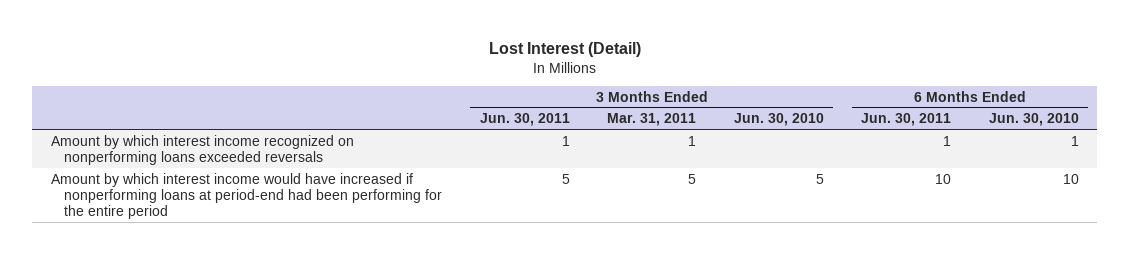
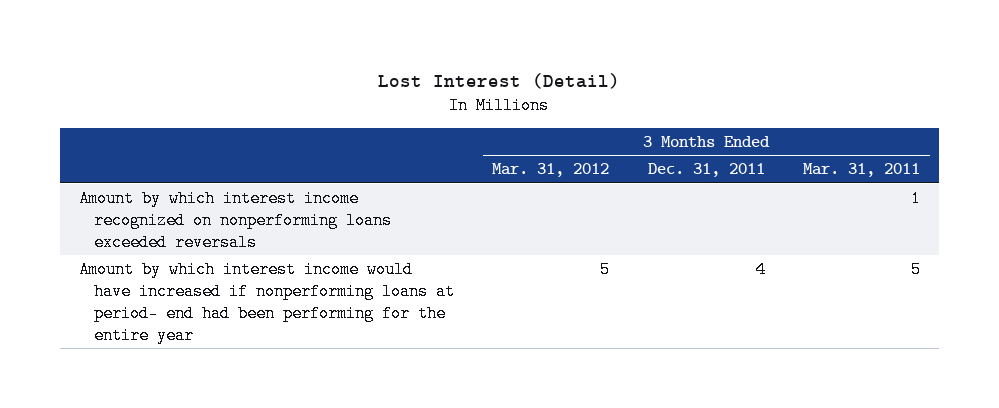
- | 3 Months Ended Jun. 30, 2011 | 3 Months Ended Mar. 31, 2011 | 3 Months Ended Jun. 30, 2010 | 6 Months Ended Jun. 30, 2011 | 6 Months Ended Jun. 30, 2010
+ | 3 Months Ended Mar. 31, 2012 | 3 Months Ended Dec. 31, 2011 | 3 Months Ended Mar. 31, 2011
- Amount by which interest income would have increased if nonperforming loans at period-end had been performing for the entire period | 5 | 5 | 5 | 10 | 10
+ Amount by which interest income would have increased if nonperforming loans at period- end had been performing for the entire year | 5 | 4 | 5

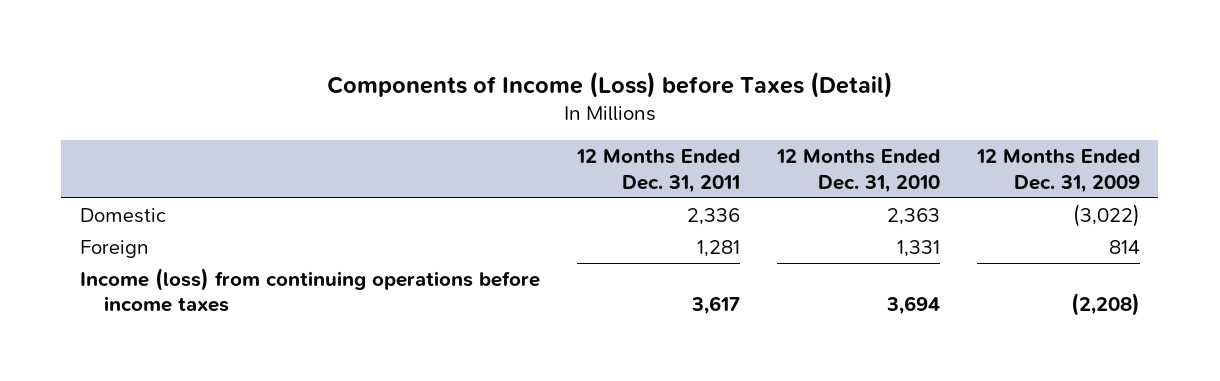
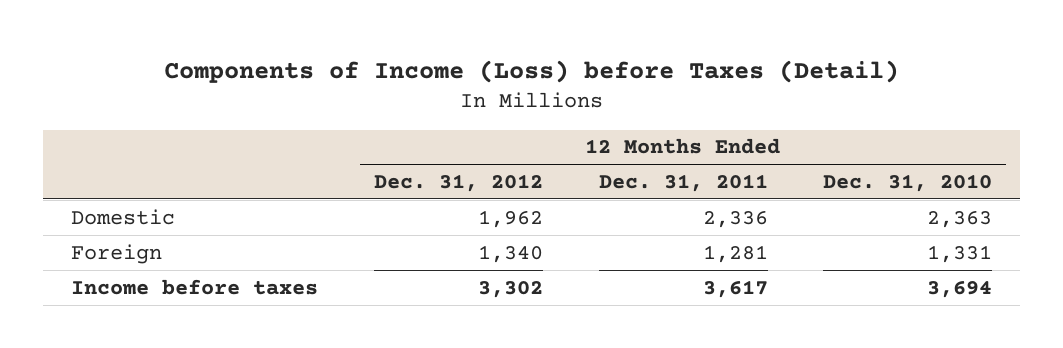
- | 12 Months Ended Dec. 31, 2011 | 12 Months Ended Dec. 31, 2010 | 12 Months Ended Dec. 31, 2009
+ | 12 Months Ended Dec. 31, 2012 | 12 Months Ended Dec. 31, 2011 | 12 Months Ended Dec. 31, 2010
- Income (loss) from continuing operations before income taxes | 3,617 | 3,694 | (2,208)
+ Income before taxes | 3,302 | 3,617 | 3,694

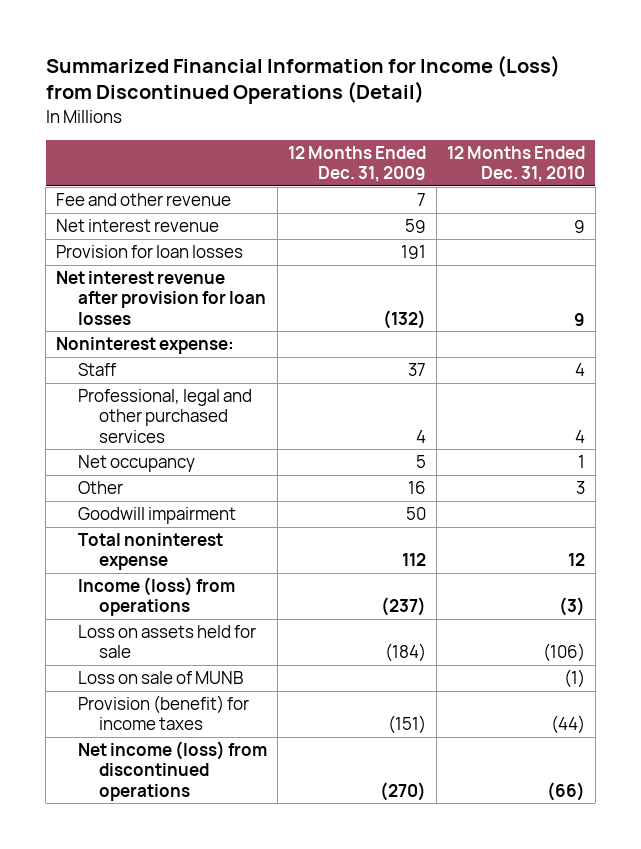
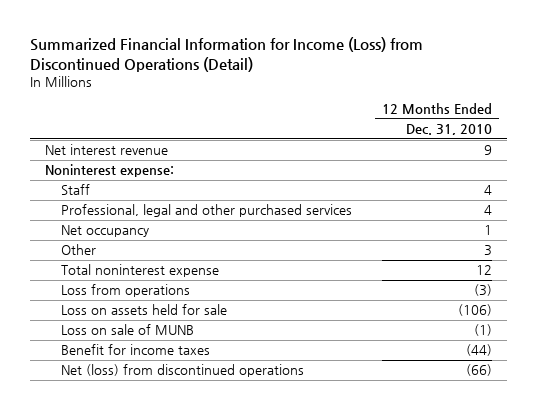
- | 12 Months Ended Dec. 31, 2009 | 12 Months Ended Dec. 31, 2010
+ | 12 Months Ended Dec. 31, 2010
- Fee and other revenue | 7 |
- Provision for loan losses | 191 |
- Net interest revenue after provision for loan losses | (132) | 9
- Goodwill impairment | 50 |
- Income (loss) from operations | (237) | (3)
+ Loss from operations | (3)
- Provision (benefit) for income taxes | (151) | (44)
- Net income (loss) from discontinued operations | (270) | (66)
+ Benefit for income taxes | (44)
+ Net (loss) from discontinued operations | (66)

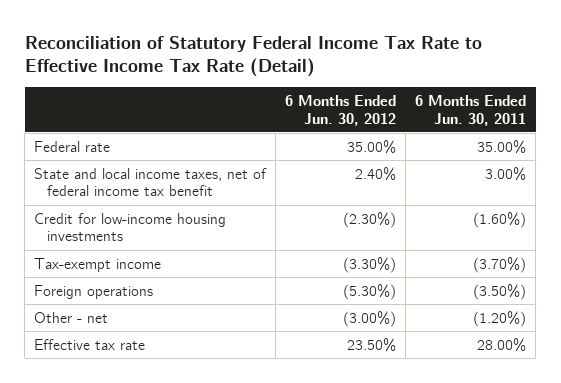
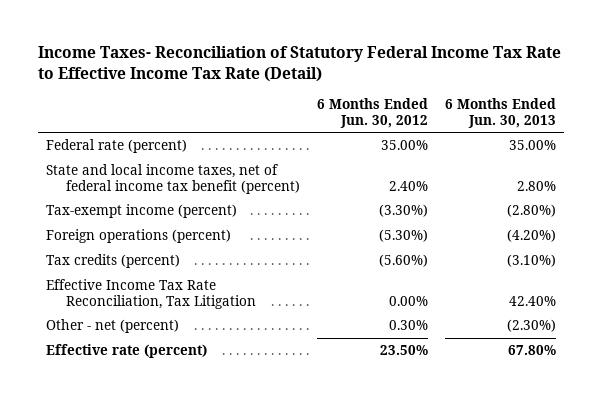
- Reconciliation of Statutory Federal Income Tax Rate to Effective Income Tax Rate (Detail)
+ Income Taxes- Reconciliation of Statutory Federal Income Tax Rate to Effective Income Tax Rate (Detail)
- | 6 Months Ended Jun. 30, 2012 | 6 Months Ended Jun. 30, 2011
+ | 6 Months Ended Jun. 30, 2012 | 6 Months Ended Jun. 30, 2013
- Federal rate | 35.00% | 35.00%
- State and local income taxes, net of federal income tax benefit | 2.40% | 3.00%
- Credit for low-income housing investments | (2.30%) | (1.60%)
- Tax-exempt income | (3.30%) | (3.70%)
- Foreign operations | (5.30%) | (3.50%)
- Other - net | (3.00%) | (1.20%)
- Effective tax rate | 23.50% | 28.00%
+ Federal rate (percent) | 35.00% | 35.00%
+ State and local income taxes, net of federal income tax benefit (percent) | 2.40% | 2.80%
+ Tax-exempt income (percent) | (3.30%) | (2.80%)
+ Foreign operations (percent) | (5.30%) | (4.20%)
+ Tax credits (percent) | (5.60%) | (3.10%)
+ Effective Income Tax Rate Reconciliation, Tax Litigation | 0.00% | 42.40%
+ Other - net (percent) | 0.30% | (2.30%)
+ Effective rate (percent) | 23.50% | 67.80%

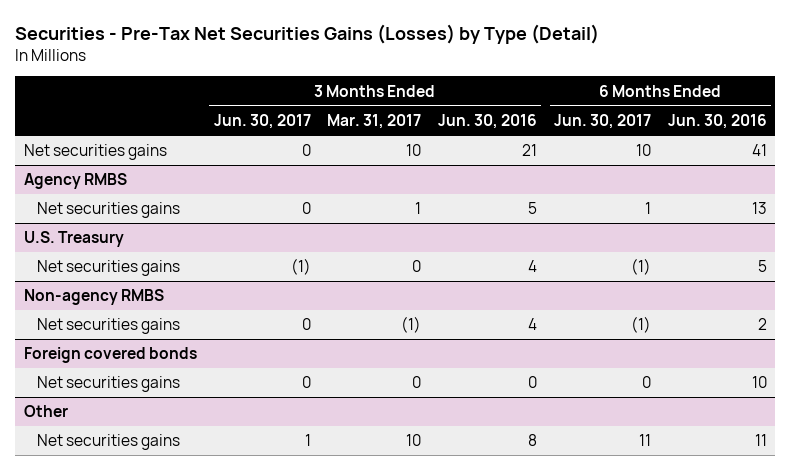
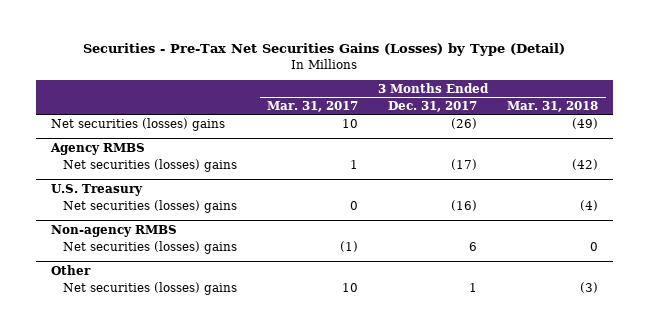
- | 3 Months Ended Jun. 30, 2017 | 3 Months Ended Mar. 31, 2017 | 3 Months Ended Jun. 30, 2016 | 6 Months Ended Jun. 30, 2017 | 6 Months Ended Jun. 30, 2016
+ | 3 Months Ended Mar. 31, 2017 | 3 Months Ended Dec. 31, 2017 | 3 Months Ended Mar. 31, 2018
- Net securities gains | 0 | 10 | 21 | 10 | 41
+ Net securities (losses) gains | 10 | (26) | (49)
@ Agency RMBS
- Net securities gains | 0 | 1 | 5 | 1 | 13
+ Net securities (losses) gains | 1 | (17) | (42)
@ U.S. Treasury
- Net securities gains | (1) | 0 | 4 | (1) | 5
+ Net securities (losses) gains | 0 | (16) | (4)
@ Non-agency RMBS
- Net securities gains | 0 | (1) | 4 | (1) | 2
- Foreign covered bonds
- Net securities gains | 0 | 0 | 0 | 0 | 10
@ Non-agency RMBS
+ Net securities (losses) gains | (1) | 6 | 0
@ Other
- Net securities gains | 1 | 10 | 8 | 11 | 11
+ Net securities (losses) gains | 10 | 1 | (3)

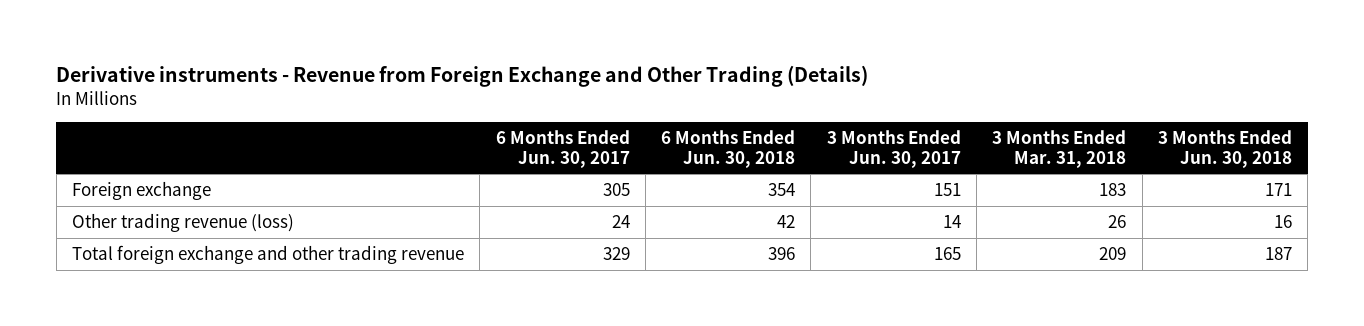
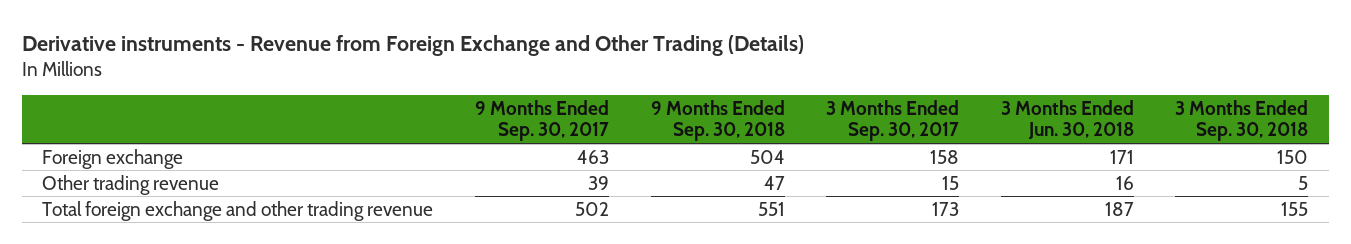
- | 6 Months Ended Jun. 30, 2017 | 6 Months Ended Jun. 30, 2018 | 3 Months Ended Jun. 30, 2017 | 3 Months Ended Mar. 31, 2018 | 3 Months Ended Jun. 30, 2018
+ | 9 Months Ended Sep. 30, 2017 | 9 Months Ended Sep. 30, 2018 | 3 Months Ended Sep. 30, 2017 | 3 Months Ended Jun. 30, 2018 | 3 Months Ended Sep. 30, 2018
- Other trading revenue (loss) | 24 | 42 | 14 | 26 | 16
+ Other trading revenue | 39 | 47 | 15 | 16 | 5

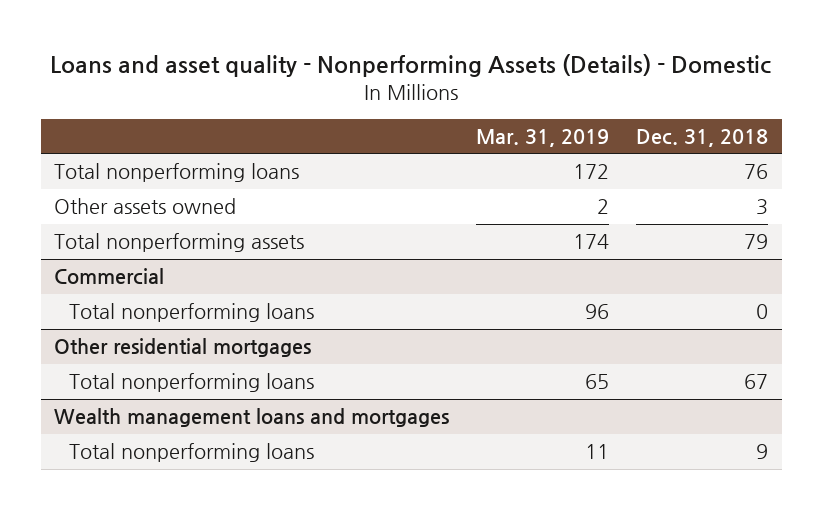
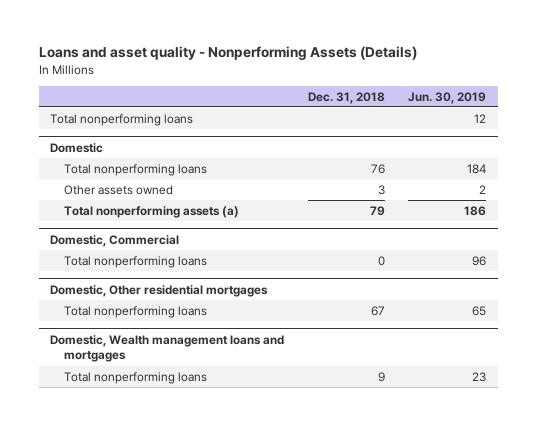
- Loans and asset quality - Nonperforming Assets (Details) - Domestic
+ Loans and asset quality - Nonperforming Assets (Details)
- | Mar. 31, 2019 | Dec. 31, 2018
+ | Dec. 31, 2018 | Jun. 30, 2019
+ Total nonperforming loans | | 12
+ Domestic
- Total nonperforming assets | 174 | 79
- Commercial
+ Total nonperforming assets (a) | 79 | 186
+ Domestic, Commercial
- Other residential mortgages
+ Domestic, Other residential mortgages
- Wealth management loans and mortgages
+ Domestic, Wealth management loans and mortgages

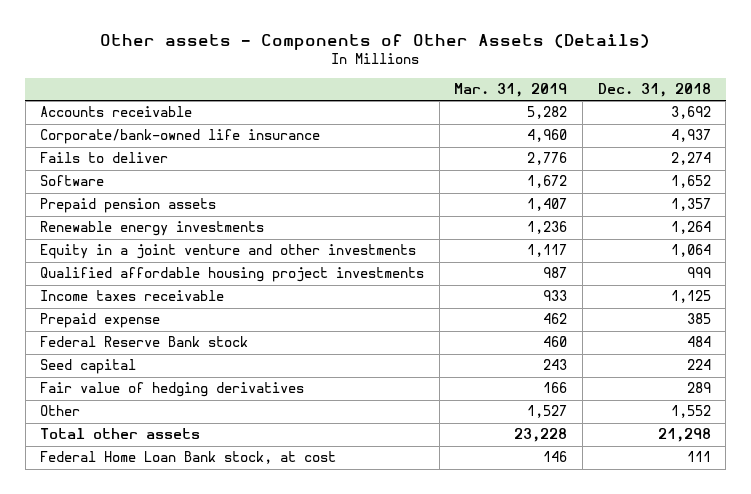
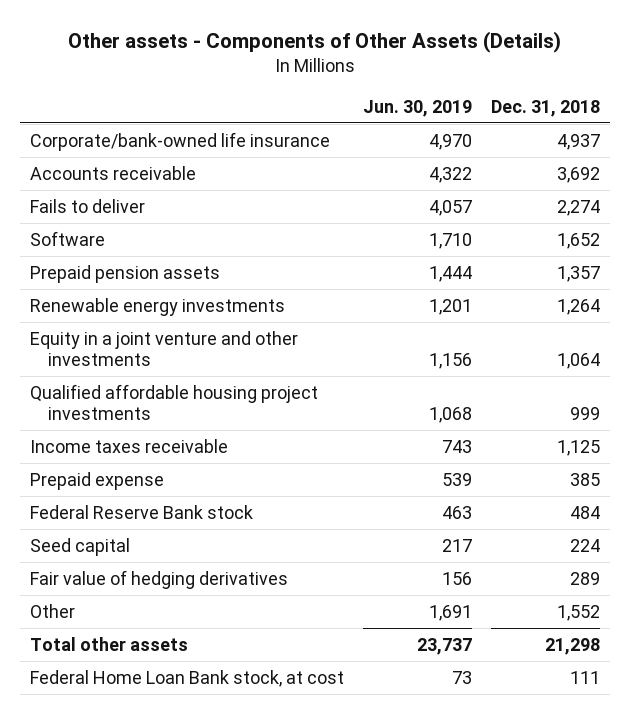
- | Mar. 31, 2019 | Dec. 31, 2018
+ | Jun. 30, 2019 | Dec. 31, 2018
moved down: Accounts receivable | 4,322 | 3,692

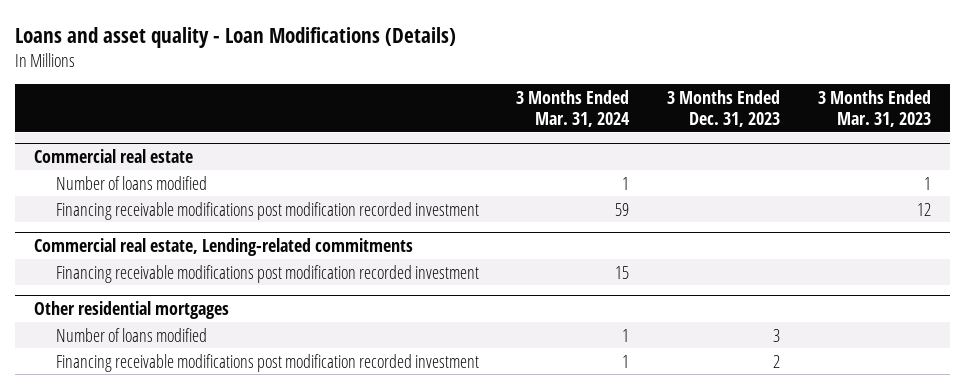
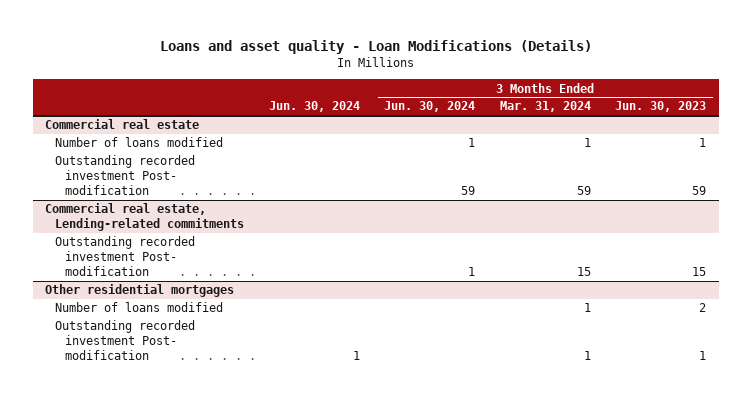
- | 3 Months Ended Mar. 31, 2024 | 3 Months Ended Dec. 31, 2023 | 3 Months Ended Mar. 31, 2023
+ | Jun. 30, 2024 | 3 Months Ended Jun. 30, 2024 | 3 Months Ended Mar. 31, 2024 | 3 Months Ended Jun. 30, 2023
@ Commercial real estate
- Financing receivable modifications post modification recorded investment | 59 | | 12
+ Outstanding recorded investment Post- modification | | 59 | 59 | 59
@ Commercial real estate, Lending-related commitments
- Financing receivable modifications post modification recorded investment | 15 | |
+ Outstanding recorded investment Post- modification | | 1 | 15 | 15
@ Other residential mortgages
- Financing receivable modifications post modification recorded investment | 1 | 2 |
+ Outstanding recorded investment Post- modification | 1 | | 1 | 1

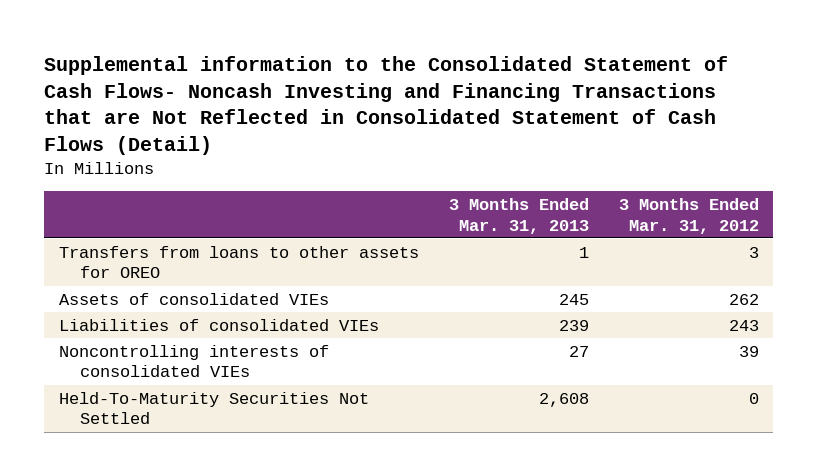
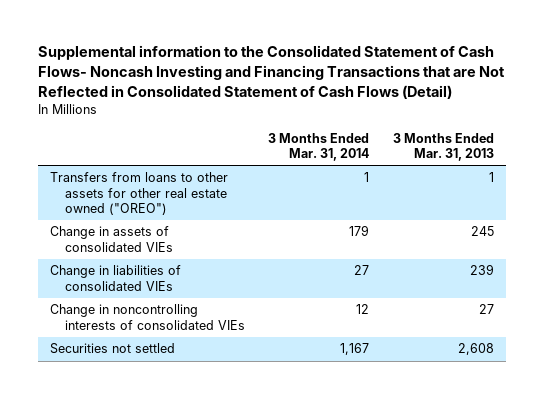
- | 3 Months Ended Mar. 31, 2013 | 3 Months Ended Mar. 31, 2012
+ | 3 Months Ended Mar. 31, 2014 | 3 Months Ended Mar. 31, 2013
- Transfers from loans to other assets for OREO | 1 | 3
- Assets of consolidated VIEs | 245 | 262
- Liabilities of consolidated VIEs | 239 | 243
- Noncontrolling interests of consolidated VIEs | 27 | 39
- Held-To-Maturity Securities Not Settled | 2,608 | 0
+ Transfers from loans to other assets for other real estate owned ("OREO") | 1 | 1
+ Change in assets of consolidated VIEs | 179 | 245
+ Change in liabilities of consolidated VIEs | 27 | 239
+ Change in noncontrolling interests of consolidated VIEs | 12 | 27
+ Securities not settled | 1,167 | 2,608

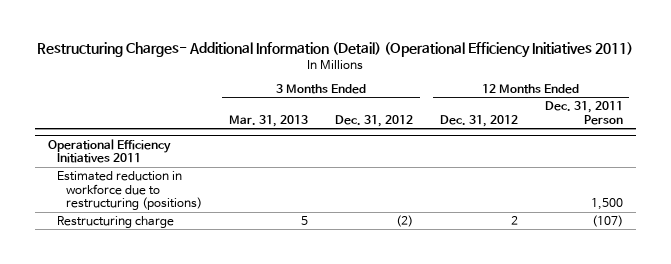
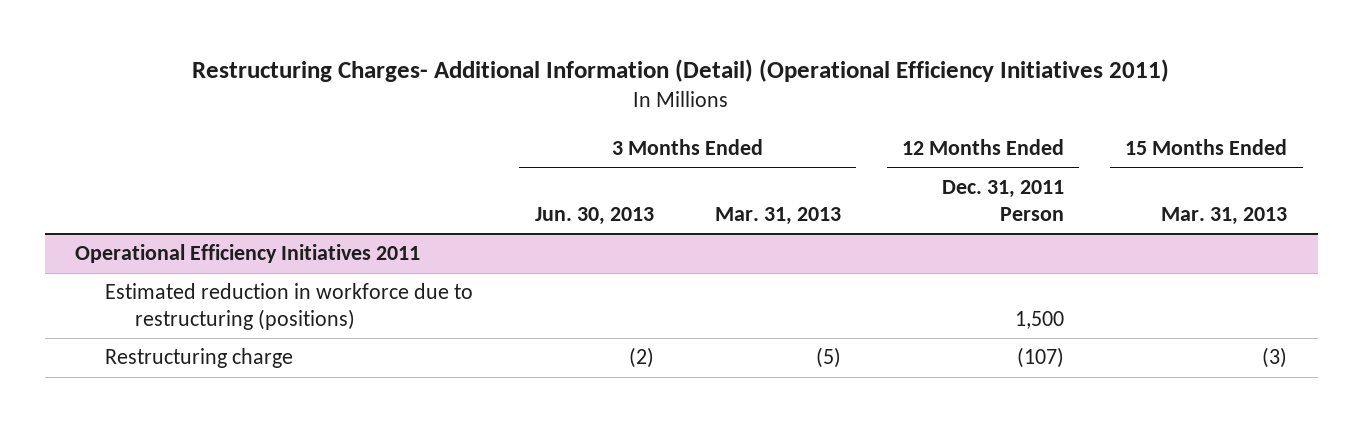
- | 3 Months Ended Mar. 31, 2013 | 3 Months Ended Dec. 31, 2012 | 12 Months Ended Dec. 31, 2012 | 12 Months Ended Dec. 31, 2011 Person
+ | 3 Months Ended Jun. 30, 2013 | 3 Months Ended Mar. 31, 2013 | 12 Months Ended Dec. 31, 2011 Person | 15 Months Ended Mar. 31, 2013
@ Operational Efficiency Initiatives 2011
- Restructuring charge | 5 | (2) | 2 | (107)
+ Restructuring charge | (2) | (5) | (107) | (3)

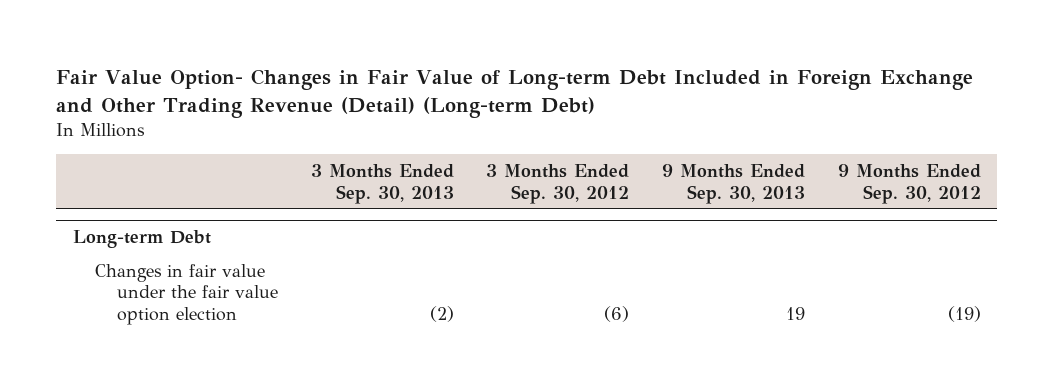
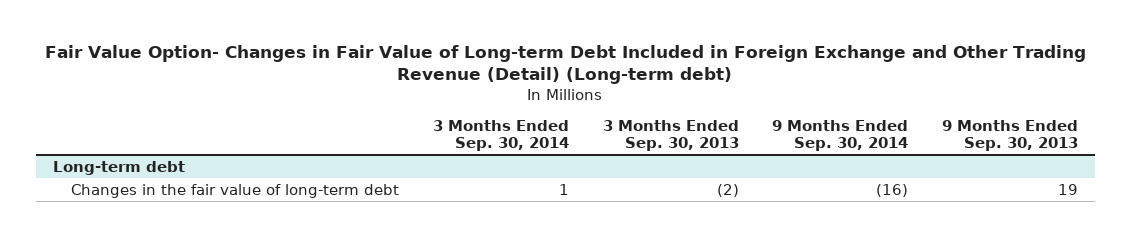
- Fair Value Option- Changes in Fair Value of Long-term Debt Included in Foreign Exchange and Other Trading Revenue (Detail) (Long-term Debt)
+ Fair Value Option- Changes in Fair Value of Long-term Debt Included in Foreign Exchange and Other Trading Revenue (Detail) (Long-term debt)
- | 3 Months Ended Sep. 30, 2013 | 3 Months Ended Sep. 30, 2012 | 9 Months Ended Sep. 30, 2013 | 9 Months Ended Sep. 30, 2012
+ | 3 Months Ended Sep. 30, 2014 | 3 Months Ended Sep. 30, 2013 | 9 Months Ended Sep. 30, 2014 | 9 Months Ended Sep. 30, 2013
- Long-term Debt
- Changes in fair value under the fair value option election | (2) | (6) | 19 | (19)
+ Long-term debt
+ Changes in the fair value of long-term debt | 1 | (2) | (16) | 19

